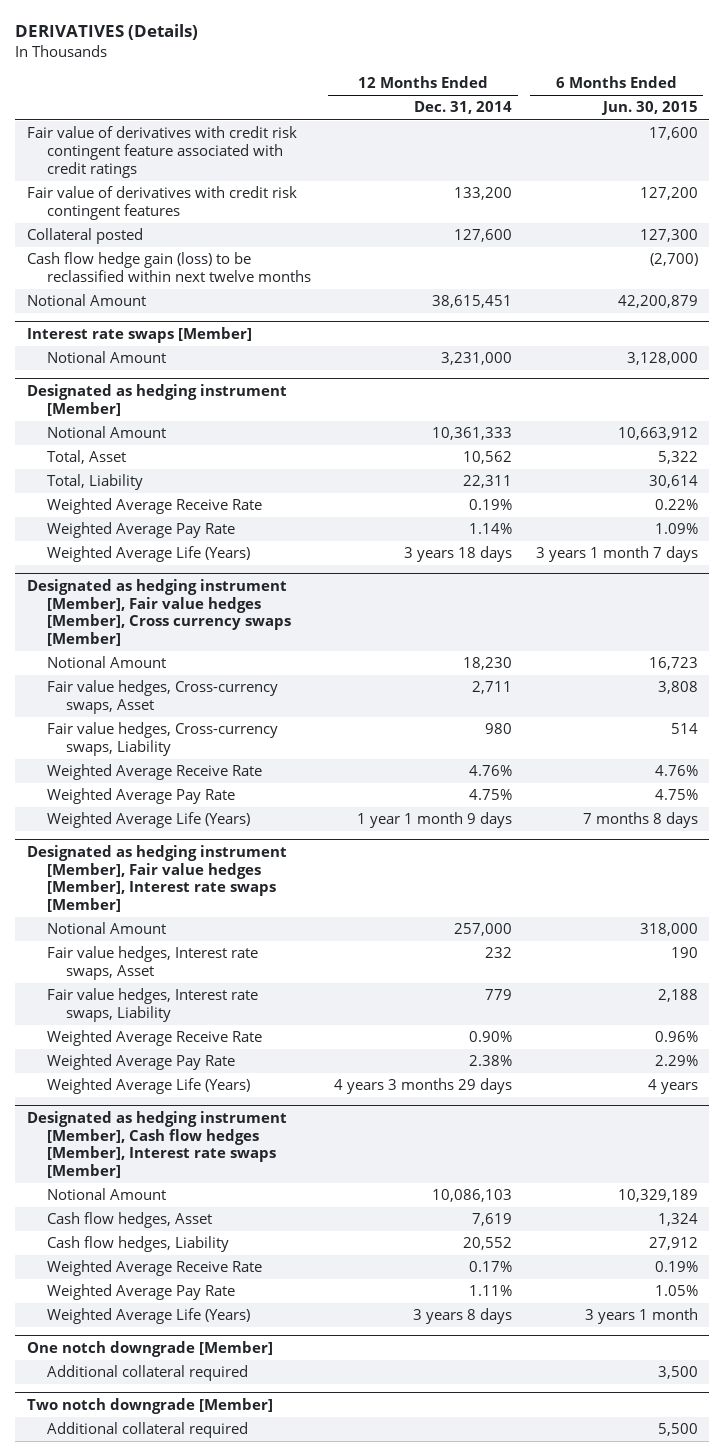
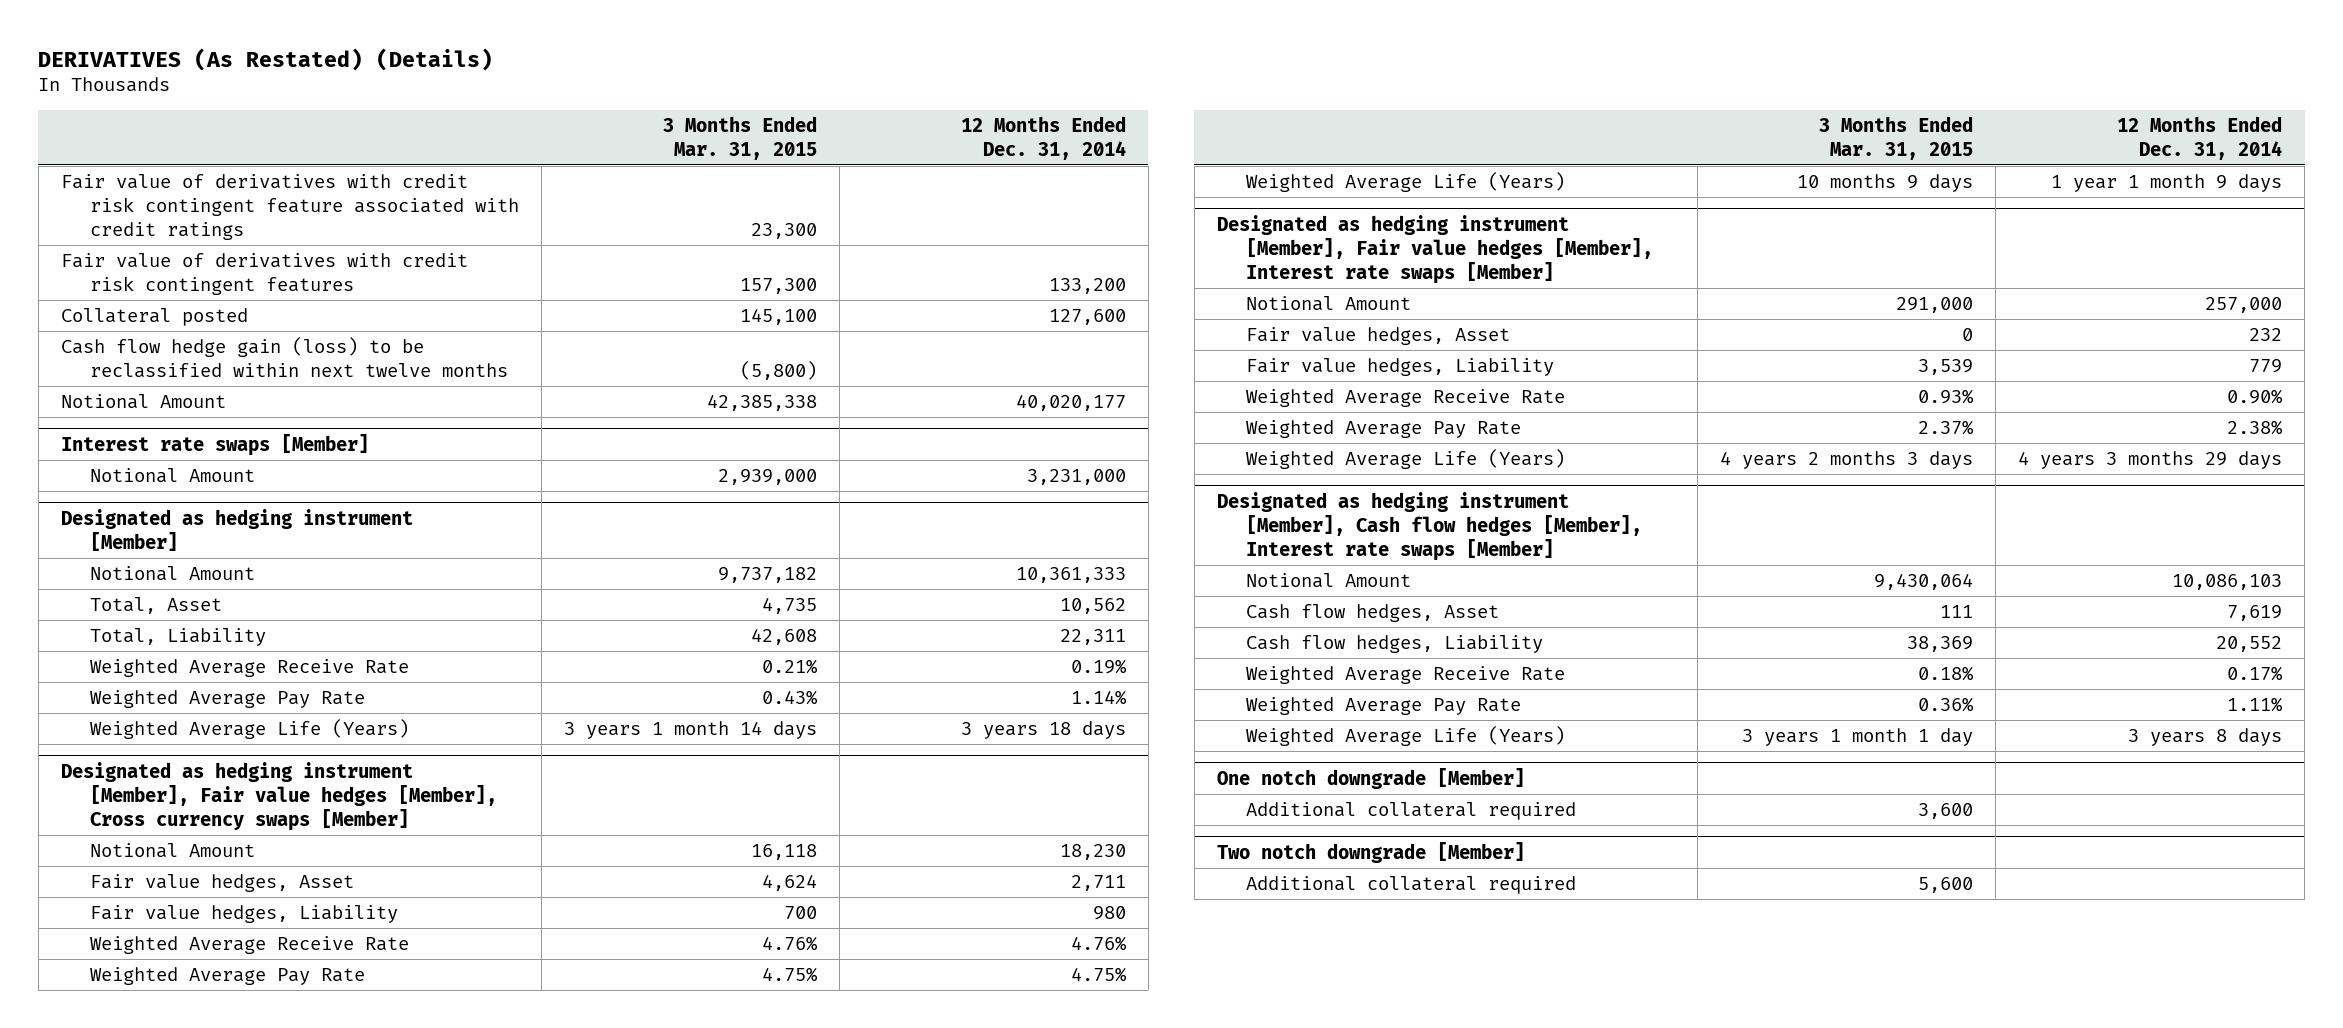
- DERIVATIVES (Details)
+ DERIVATIVES (As Restated) (Details)
- | 12 Months Ended Dec. 31, 2014 | 6 Months Ended Jun. 30, 2015
+ | 3 Months Ended Mar. 31, 2015 | 12 Months Ended Dec. 31, 2014
- Notional Amount | 38,615,451 | 42,200,879
+ Notional Amount | 42,385,338 | 40,020,177
@ Designated as hedging instrument [Member], Fair value hedges [Member], Cross currency swaps [Member]
- Fair value hedges, Cross-currency swaps, Asset | 2,711 | 3,808
- Fair value hedges, Cross-currency swaps, Liability | 980 | 514
+ Fair value hedges, Asset | 4,624 | 2,711
+ Fair value hedges, Liability | 700 | 980
@ Designated as hedging instrument [Member], Fair value hedges [Member], Interest rate swaps [Member]
- Fair value hedges, Interest rate swaps, Asset | 232 | 190
- Fair value hedges, Interest rate swaps, Liability | 779 | 2,188
+ Fair value hedges, Asset | 0 | 232
+ Fair value hedges, Liability | 3,539 | 779

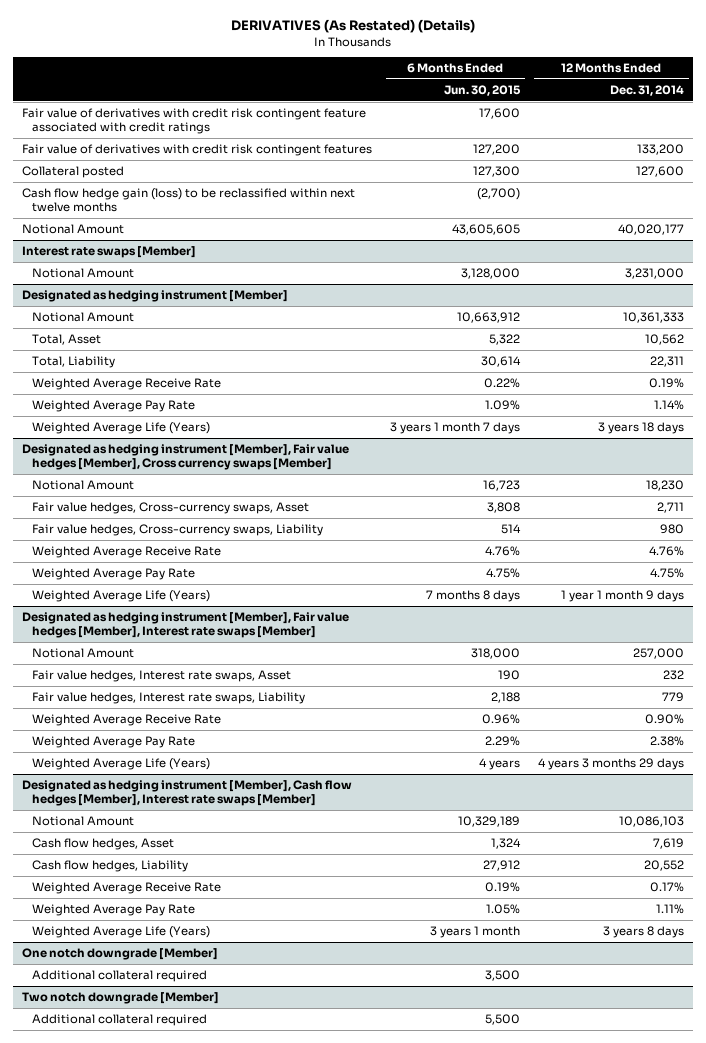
- | 3 Months Ended Mar. 31, 2015 | 12 Months Ended Dec. 31, 2014
+ | 6 Months Ended Jun. 30, 2015 | 12 Months Ended Dec. 31, 2014
@ Designated as hedging instrument [Member], Fair value hedges [Member], Cross currency swaps [Member]
- Fair value hedges, Asset | 4,624 | 2,711
- Fair value hedges, Liability | 700 | 980
+ Fair value hedges, Cross-currency swaps, Asset | 3,808 | 2,711
+ Fair value hedges, Cross-currency swaps, Liability | 514 | 980
@ Designated as hedging instrument [Member], Fair value hedges [Member], Interest rate swaps [Member]
- Fair value hedges, Asset | 0 | 232
- Fair value hedges, Liability | 3,539 | 779
+ Fair value hedges, Interest rate swaps, Asset | 190 | 232
+ Fair value hedges, Interest rate swaps, Liability | 2,188 | 779

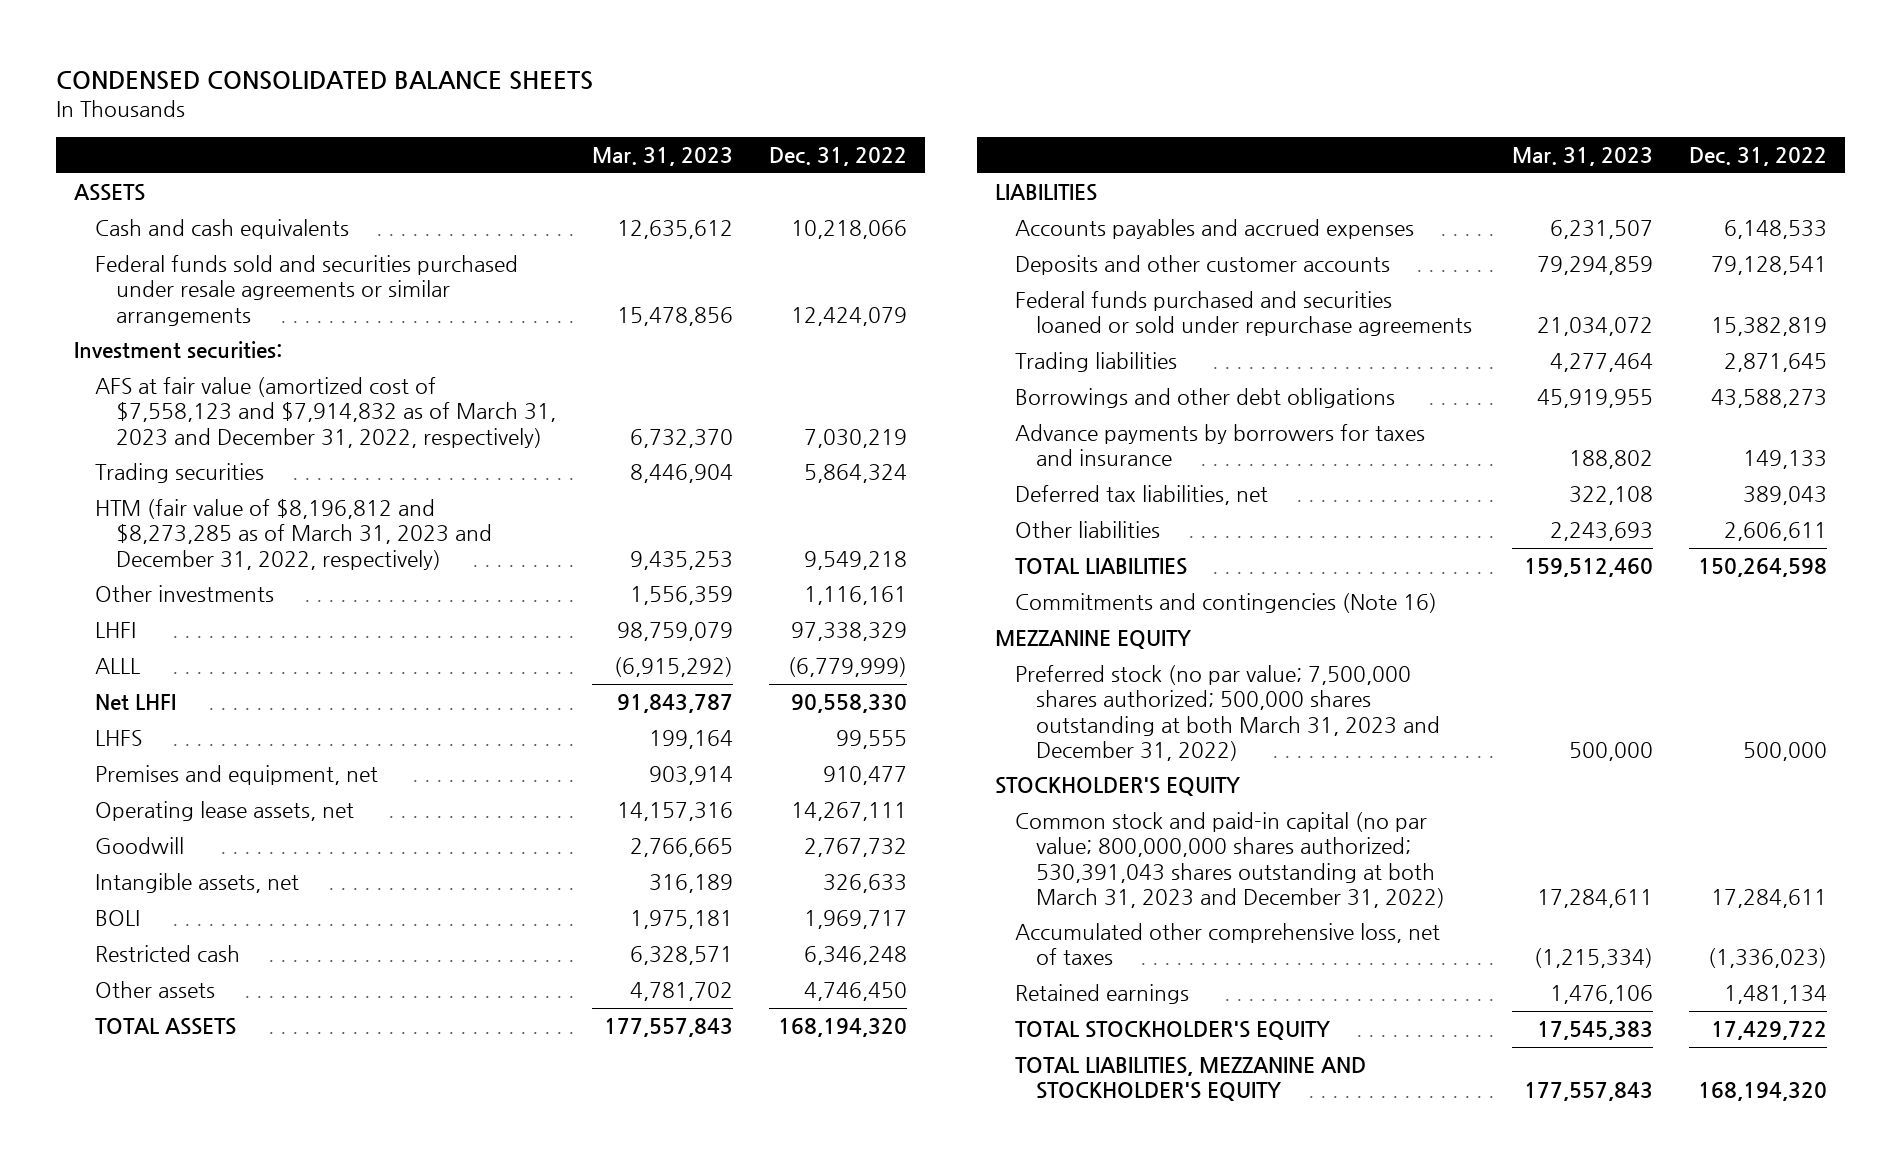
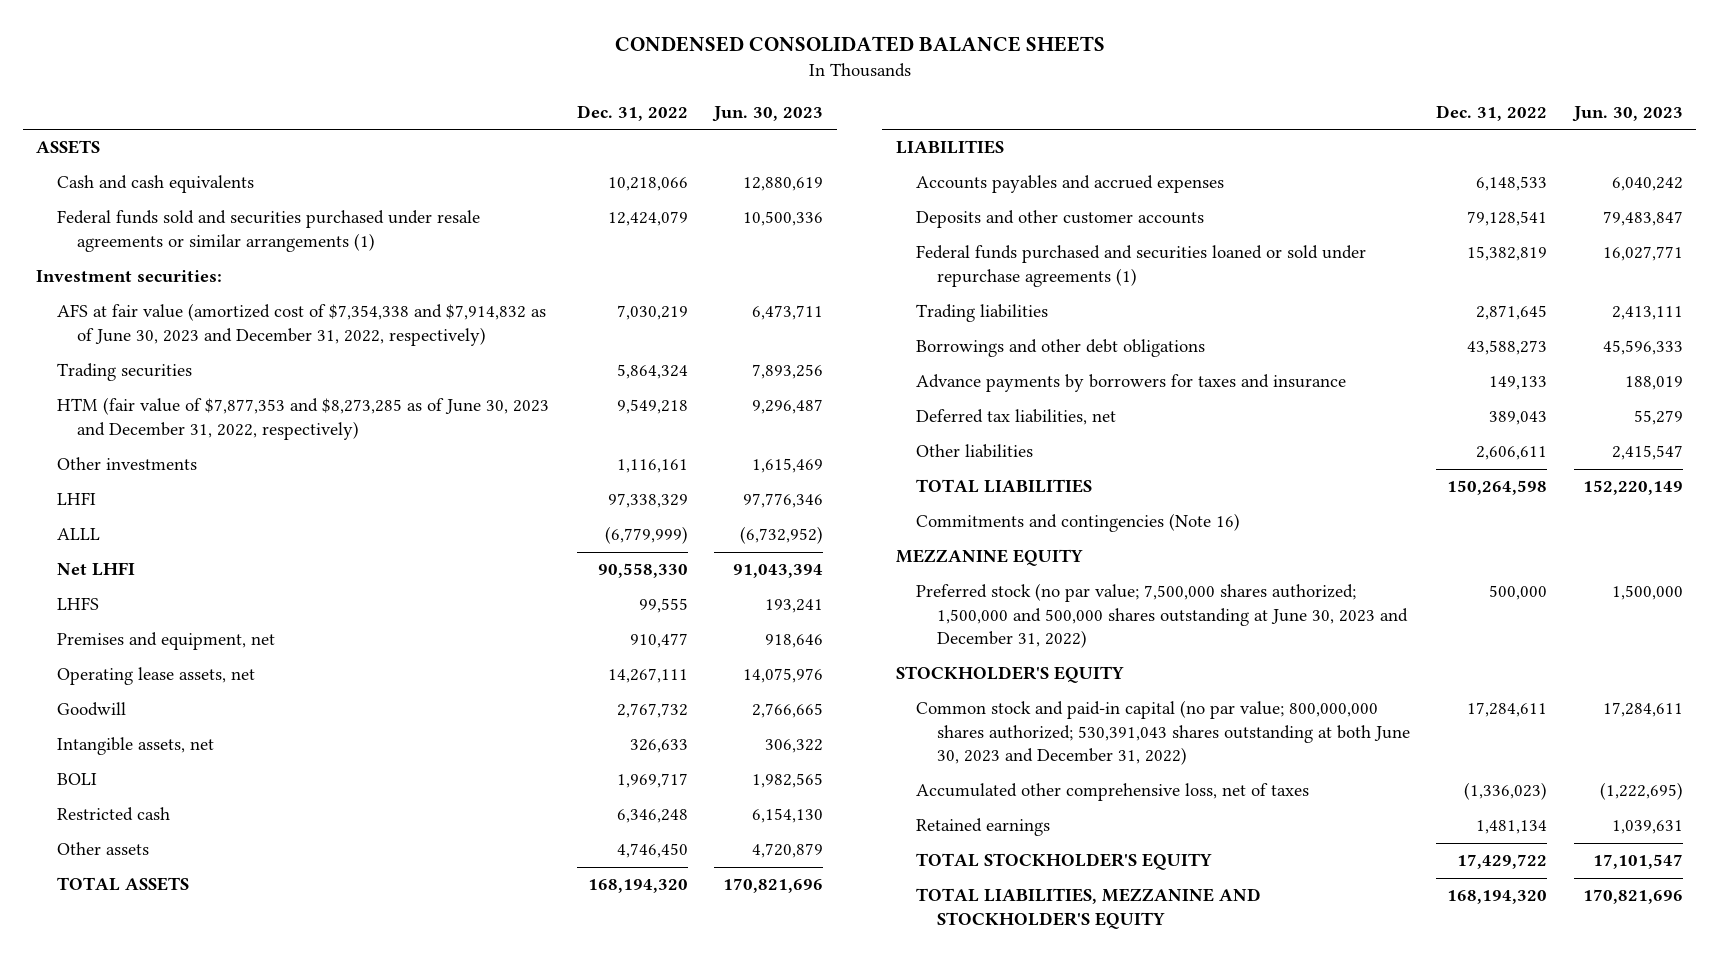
- | Mar. 31, 2023 | Dec. 31, 2022
+ | Dec. 31, 2022 | Jun. 30, 2023
- Federal funds sold and securities purchased under resale agreements or similar arrangements | 15,478,856 | 12,424,079
+ Federal funds sold and securities purchased under resale agreements or similar arrangements (1) | 12,424,079 | 10,500,336
- AFS at fair value (amortized cost of $7,558,123 and $7,914,832 as of March 31, 2023 and December 31, 2022, respectively) | 6,732,370 | 7,030,219
+ AFS at fair value (amortized cost of $7,354,338 and $7,914,832 as of June 30, 2023 and December 31, 2022, respectively) | 7,030,219 | 6,473,711
- HTM (fair value of $8,196,812 and $8,273,285 as of March 31, 2023 and December 31, 2022, respectively) | 9,435,253 | 9,549,218
+ HTM (fair value of $7,877,353 and $8,273,285 as of June 30, 2023 and December 31, 2022, respectively) | 9,549,218 | 9,296,487
- Federal funds purchased and securities loaned or sold under repurchase agreements | 21,034,072 | 15,382,819
+ Federal funds purchased and securities loaned or sold under repurchase agreements (1) | 15,382,819 | 16,027,771
- Preferred stock (no par value; 7,500,000 shares authorized; 500,000 shares outstanding at both March 31, 2023 and December 31, 2022) | 500,000 | 500,000
+ Preferred stock (no par value; 7,500,000 shares authorized; 1,500,000 and 500,000 shares outstanding at June 30, 2023 and December 31, 2022) | 500,000 | 1,500,000
- Common stock and paid-in capital (no par value; 800,000,000 shares authorized; 530,391,043 shares outstanding at both March 31, 2023 and December 31, 2022) | 17,284,611 | 17,284,611
+ Common stock and paid-in capital (no par value; 800,000,000 shares authorized; 530,391,043 shares outstanding at both June 30, 2023 and December 31, 2022) | 17,284,611 | 17,284,611

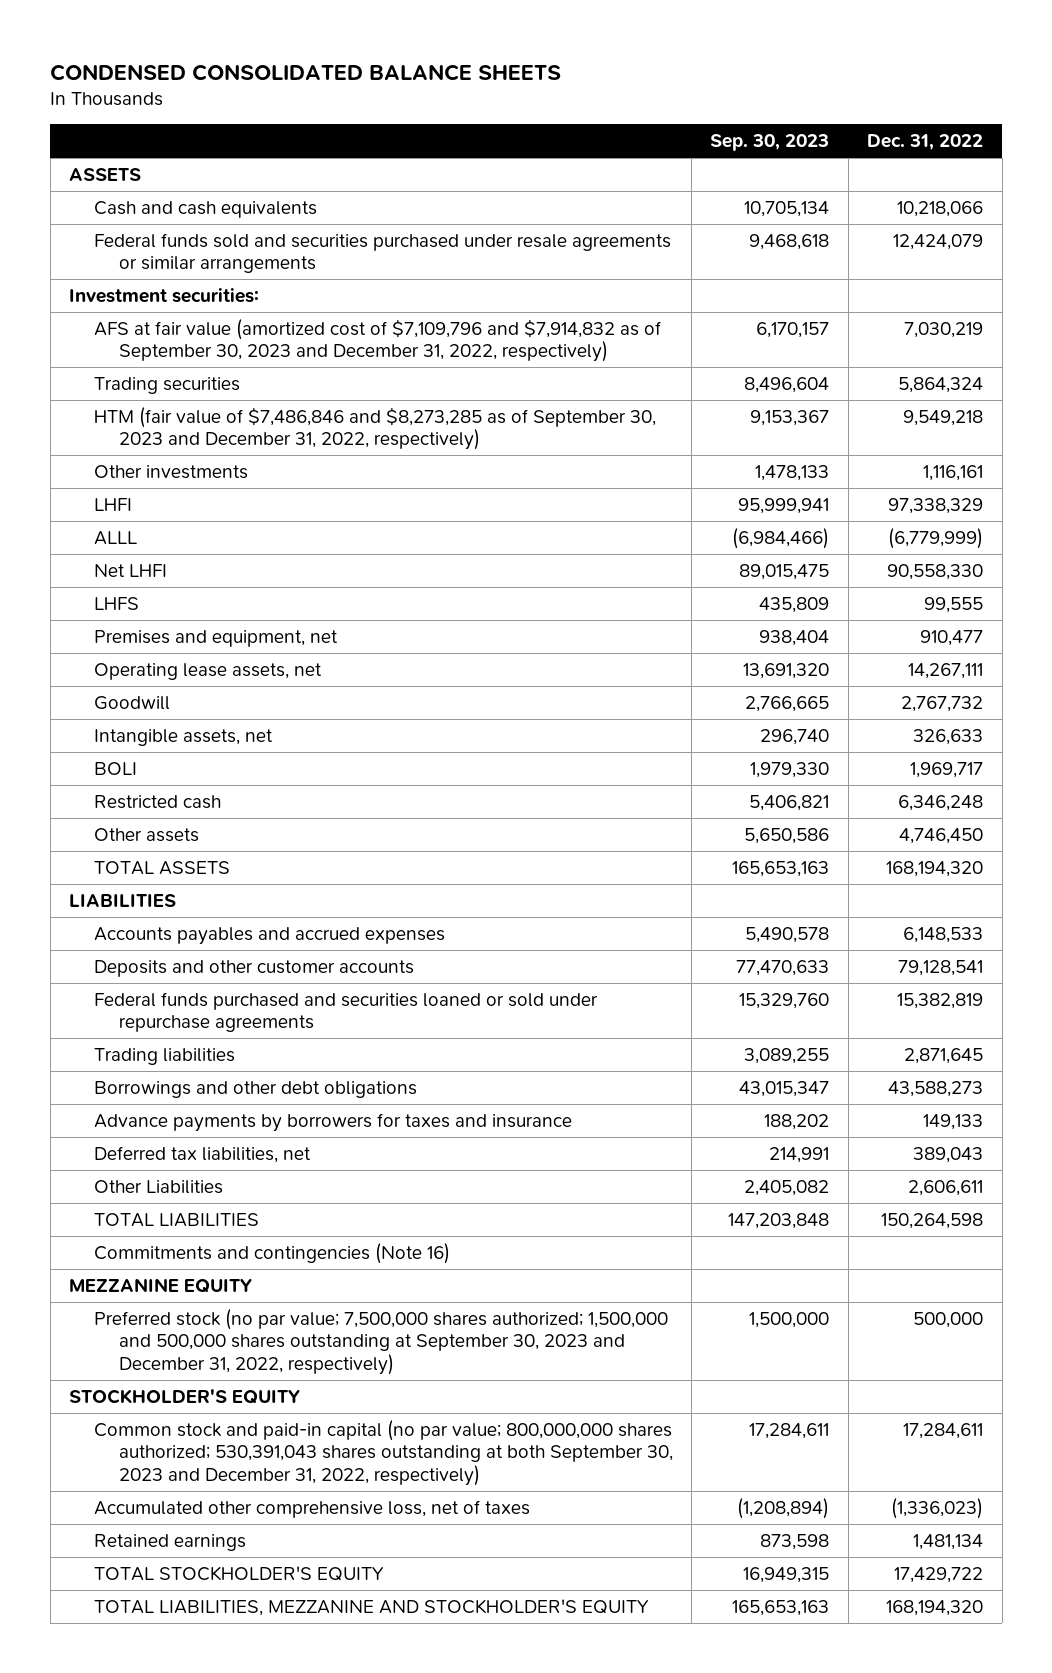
- | Dec. 31, 2022 | Jun. 30, 2023
+ | Sep. 30, 2023 | Dec. 31, 2022
- Federal funds sold and securities purchased under resale agreements or similar arrangements (1) | 12,424,079 | 10,500,336
+ Federal funds sold and securities purchased under resale agreements or similar arrangements | 9,468,618 | 12,424,079
- AFS at fair value (amortized cost of $7,354,338 and $7,914,832 as of June 30, 2023 and December 31, 2022, respectively) | 7,030,219 | 6,473,711
+ AFS at fair value (amortized cost of $7,109,796 and $7,914,832 as of September 30, 2023 and December 31, 2022, respectively) | 6,170,157 | 7,030,219
- HTM (fair value of $7,877,353 and $8,273,285 as of June 30, 2023 and December 31, 2022, respectively) | 9,549,218 | 9,296,487
+ HTM (fair value of $7,486,846 and $8,273,285 as of September 30, 2023 and December 31, 2022, respectively) | 9,153,367 | 9,549,218
- Federal funds purchased and securities loaned or sold under repurchase agreements (1) | 15,382,819 | 16,027,771
+ Federal funds purchased and securities loaned or sold under repurchase agreements | 15,329,760 | 15,382,819
- Other liabilities | 2,606,611 | 2,415,547
+ Other Liabilities | 2,405,082 | 2,606,611
- Preferred stock (no par value; 7,500,000 shares authorized; 1,500,000 and 500,000 shares outstanding at June 30, 2023 and December 31, 2022) | 500,000 | 1,500,000
+ Preferred stock (no par value; 7,500,000 shares authorized; 1,500,000 and 500,000 shares outstanding at September 30, 2023 and December 31, 2022, respectively) | 1,500,000 | 500,000
- Common stock and paid-in capital (no par value; 800,000,000 shares authorized; 530,391,043 shares outstanding at both June 30, 2023 and December 31, 2022) | 17,284,611 | 17,284,611
+ Common stock and paid-in capital (no par value; 800,000,000 shares authorized; 530,391,043 shares outstanding at both September 30, 2023 and December 31, 2022, respectively) | 17,284,611 | 17,284,611

